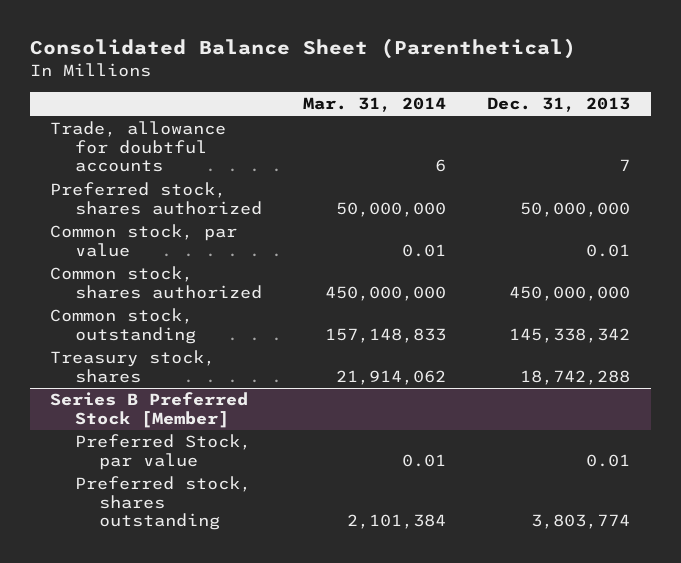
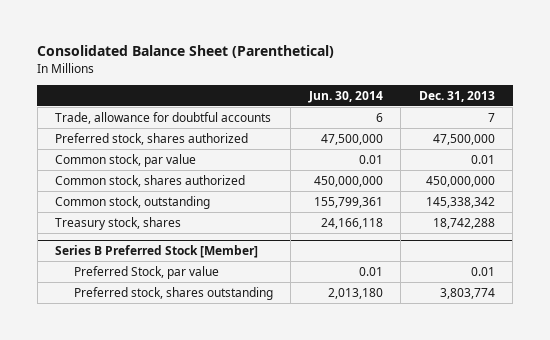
- | Mar. 31, 2014 | Dec. 31, 2013
+ | Jun. 30, 2014 | Dec. 31, 2013
- Preferred stock, shares authorized | 50,000,000 | 50,000,000
+ Preferred stock, shares authorized | 47,500,000 | 47,500,000

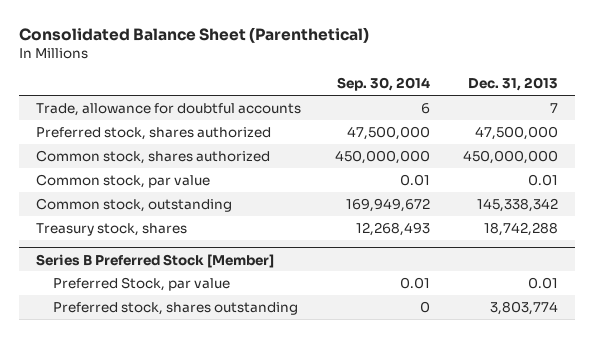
- | Jun. 30, 2014 | Dec. 31, 2013
+ | Sep. 30, 2014 | Dec. 31, 2013
moved down: Common stock, par value | 0.01 | 0.01

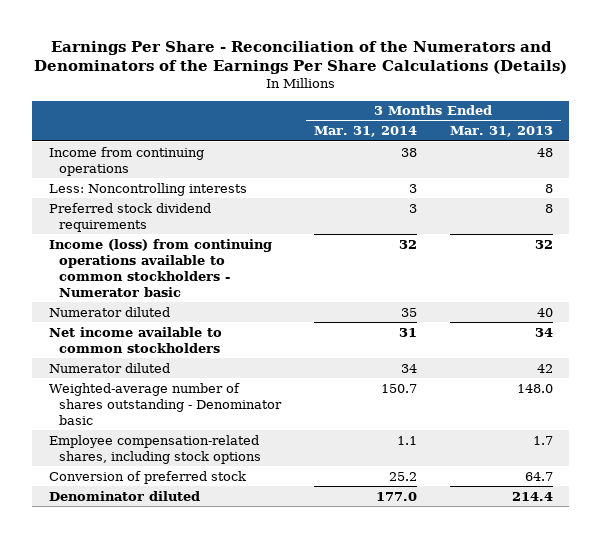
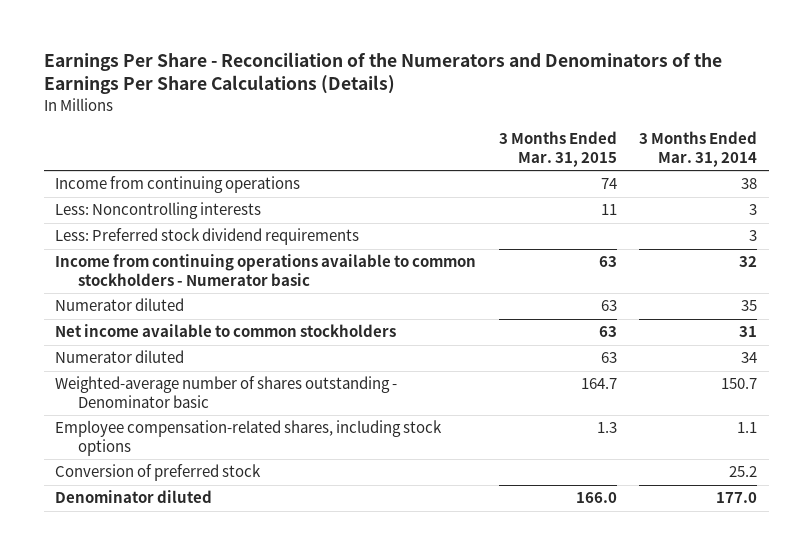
- | 3 Months Ended Mar. 31, 2014 | 3 Months Ended Mar. 31, 2013
+ | 3 Months Ended Mar. 31, 2015 | 3 Months Ended Mar. 31, 2014
- Preferred stock dividend requirements | 3 | 8
- Income (loss) from continuing operations available to common stockholders - Numerator basic | 32 | 32
+ Less: Preferred stock dividend requirements | | 3
+ Income from continuing operations available to common stockholders - Numerator basic | 63 | 32

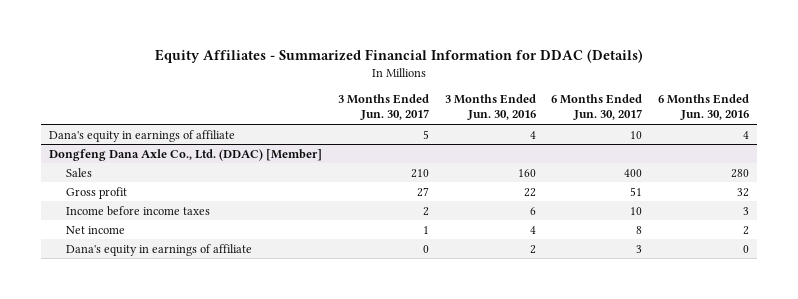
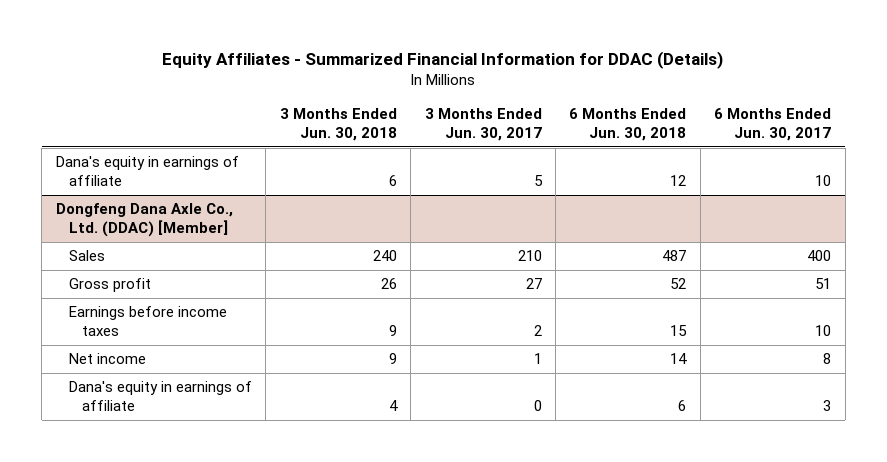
- | 3 Months Ended Jun. 30, 2017 | 3 Months Ended Jun. 30, 2016 | 6 Months Ended Jun. 30, 2017 | 6 Months Ended Jun. 30, 2016
+ | 3 Months Ended Jun. 30, 2018 | 3 Months Ended Jun. 30, 2017 | 6 Months Ended Jun. 30, 2018 | 6 Months Ended Jun. 30, 2017
@ Dongfeng Dana Axle Co., Ltd. (DDAC) [Member]
- Income before income taxes | 2 | 6 | 10 | 3
+ Earnings before income taxes | 9 | 2 | 15 | 10

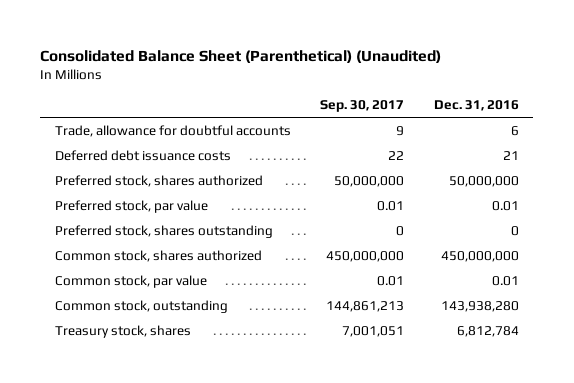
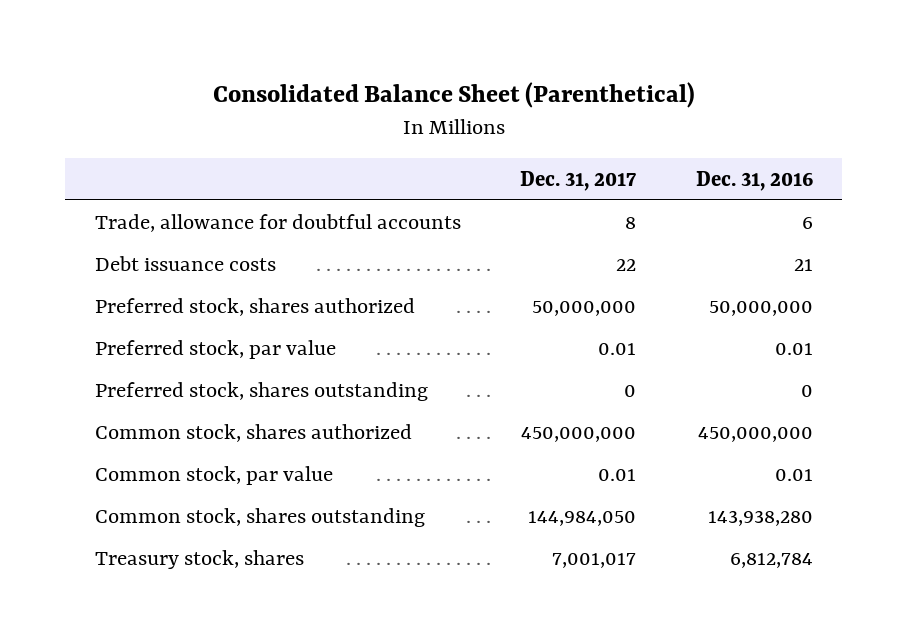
- Consolidated Balance Sheet (Parenthetical) (Unaudited)
+ Consolidated Balance Sheet (Parenthetical)
- | Sep. 30, 2017 | Dec. 31, 2016
+ | Dec. 31, 2017 | Dec. 31, 2016
- Deferred debt issuance costs | 22 | 21
+ Debt issuance costs | 22 | 21
- Common stock, outstanding | 144,861,213 | 143,938,280
+ Common stock, shares outstanding | 144,984,050 | 143,938,280

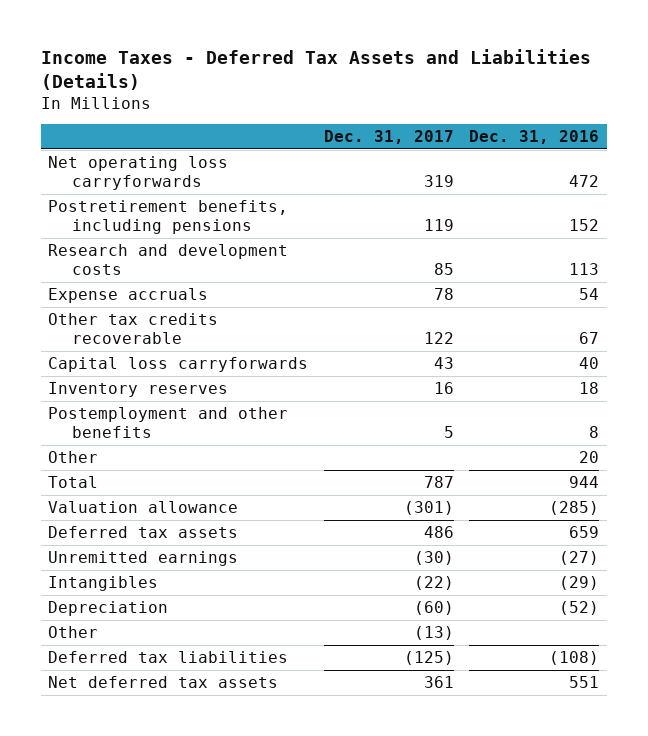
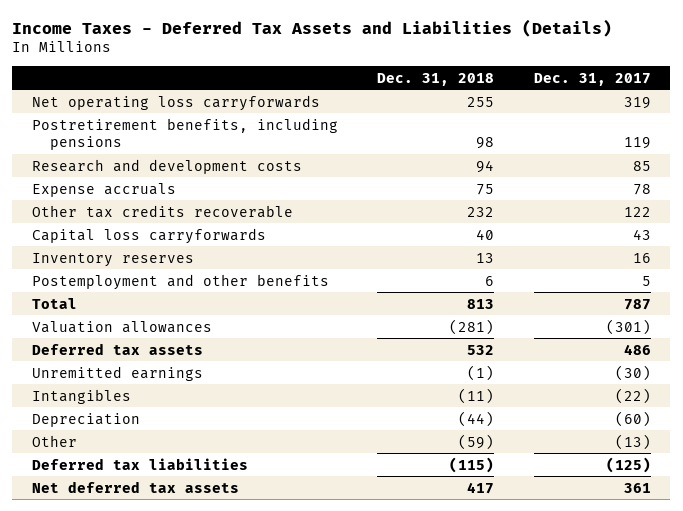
- | Dec. 31, 2017 | Dec. 31, 2016
+ | Dec. 31, 2018 | Dec. 31, 2017
- Other | | 20
- Valuation allowance | (301) | (285)
+ Valuation allowances | (281) | (301)

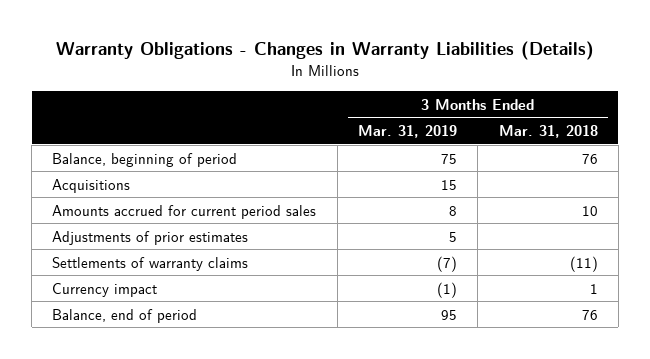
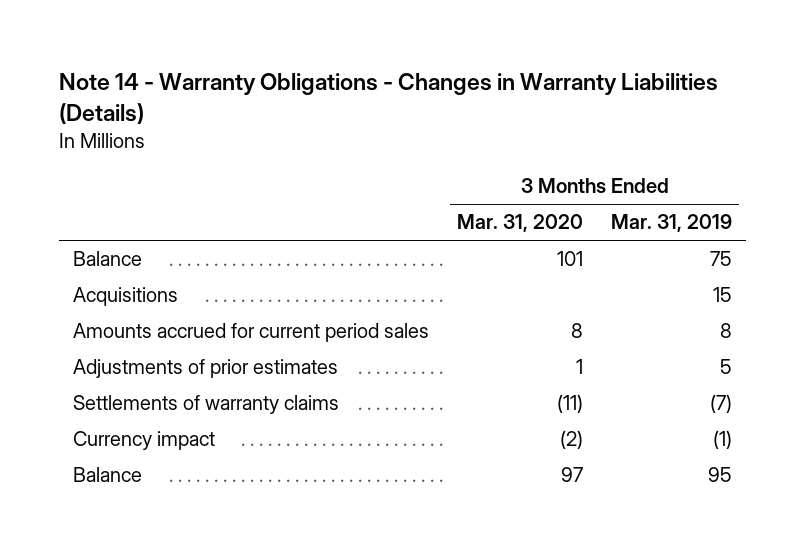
- Warranty Obligations - Changes in Warranty Liabilities (Details)
+ Note 14 - Warranty Obligations - Changes in Warranty Liabilities (Details)
- | 3 Months Ended Mar. 31, 2019 | 3 Months Ended Mar. 31, 2018
+ | 3 Months Ended Mar. 31, 2020 | 3 Months Ended Mar. 31, 2019
- Balance, beginning of period | 75 | 76
+ Balance | 101 | 75
- Balance, end of period | 95 | 76
+ Balance | 97 | 95

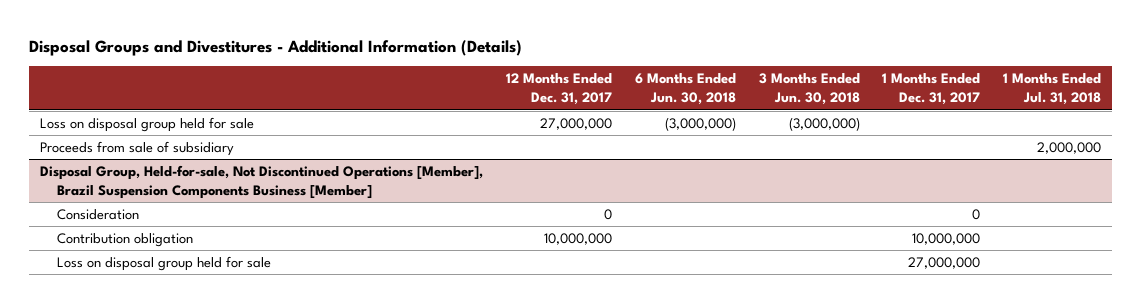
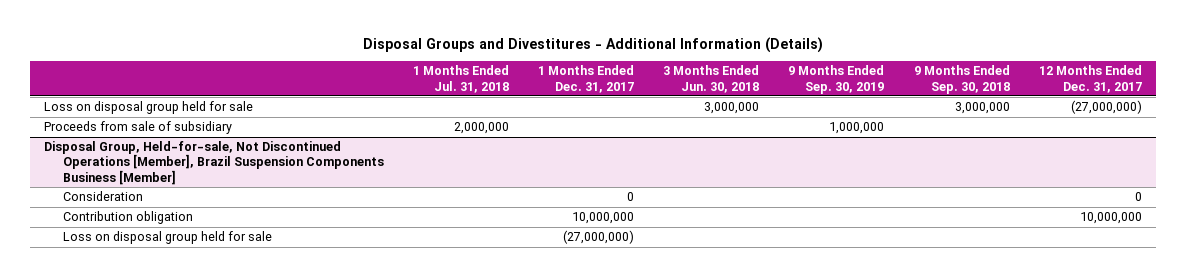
- | 12 Months Ended Dec. 31, 2017 | 6 Months Ended Jun. 30, 2018 | 3 Months Ended Jun. 30, 2018 | 1 Months Ended Dec. 31, 2017 | 1 Months Ended Jul. 31, 2018
+ | 1 Months Ended Jul. 31, 2018 | 1 Months Ended Dec. 31, 2017 | 3 Months Ended Jun. 30, 2018 | 9 Months Ended Sep. 30, 2019 | 9 Months Ended Sep. 30, 2018 | 12 Months Ended Dec. 31, 2017
- Loss on disposal group held for sale | 27,000,000 | (3,000,000) | (3,000,000) | |
+ Loss on disposal group held for sale | | | 3,000,000 | | 3,000,000 | (27,000,000)
@ Disposal Group, Held-for-sale, Not Discontinued Operations [Member], Brazil Suspension Components Business [Member]
- Loss on disposal group held for sale | | | | 27,000,000 |
+ Loss on disposal group held for sale | | (27,000,000) | | | |

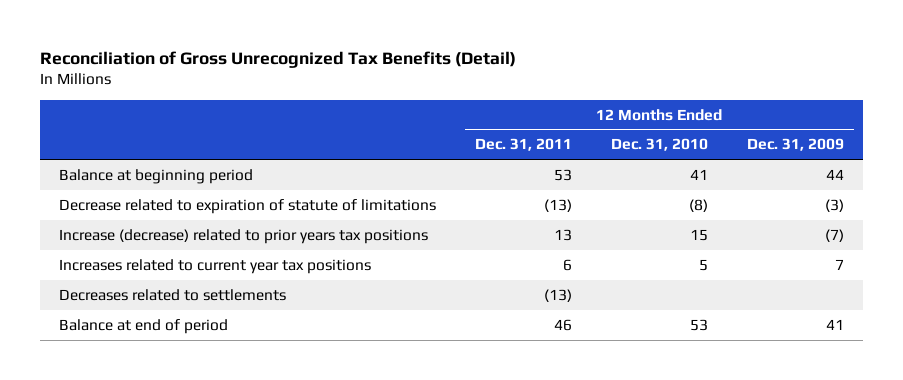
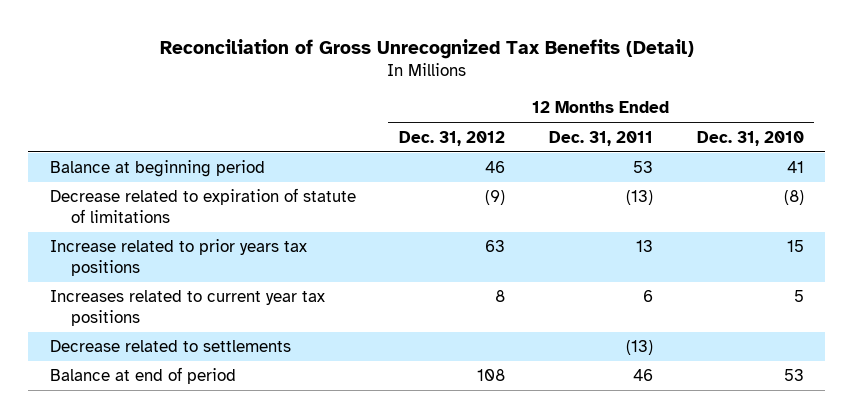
- | 12 Months Ended Dec. 31, 2011 | 12 Months Ended Dec. 31, 2010 | 12 Months Ended Dec. 31, 2009
+ | 12 Months Ended Dec. 31, 2012 | 12 Months Ended Dec. 31, 2011 | 12 Months Ended Dec. 31, 2010
- Increase (decrease) related to prior years tax positions | 13 | 15 | (7)
+ Increase related to prior years tax positions | 63 | 13 | 15
- Decreases related to settlements | (13) | |
+ Decrease related to settlements | | (13) |

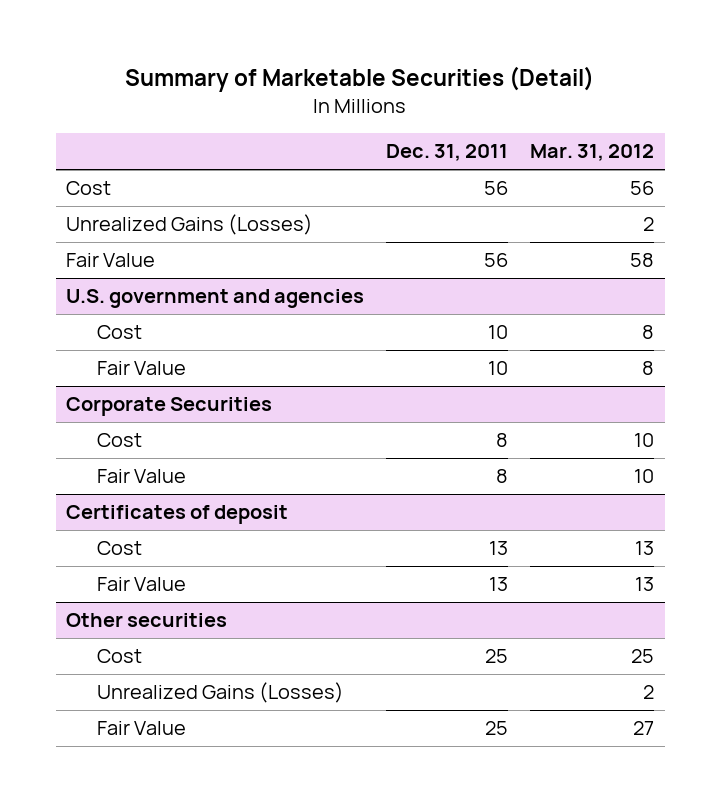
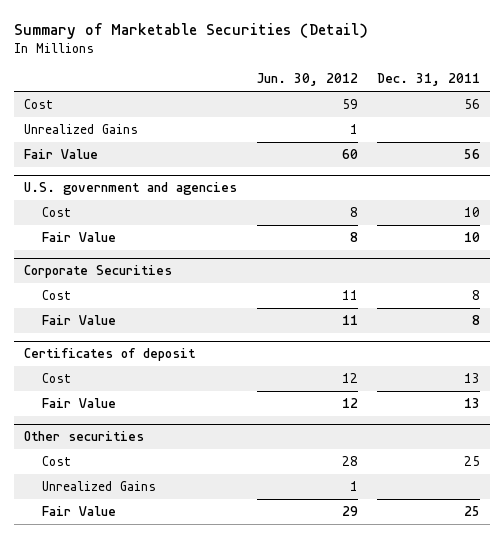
- | Dec. 31, 2011 | Mar. 31, 2012
+ | Jun. 30, 2012 | Dec. 31, 2011
- Unrealized Gains (Losses) | | 2
+ Unrealized Gains | 1 |
@ Other securities
- Unrealized Gains (Losses) | | 2
+ Unrealized Gains | 1 |

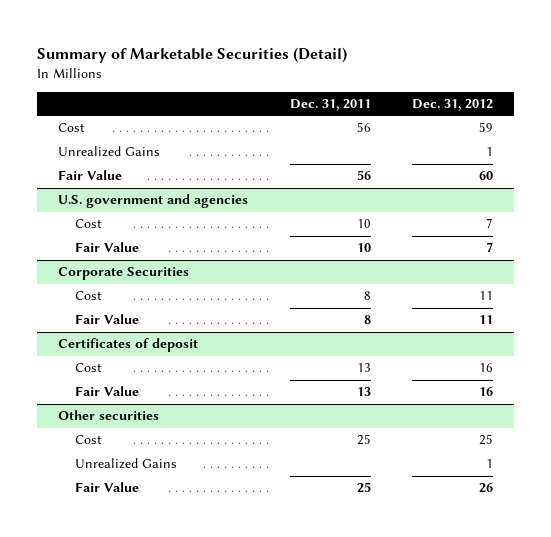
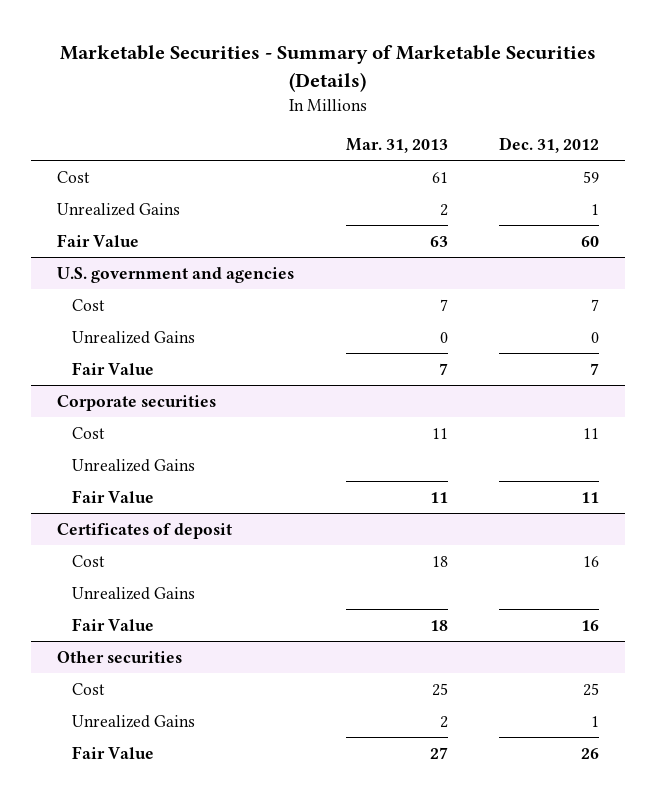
- Summary of Marketable Securities (Detail)
+ Marketable Securities - Summary of Marketable Securities (Details)
- | Dec. 31, 2011 | Dec. 31, 2012
+ | Mar. 31, 2013 | Dec. 31, 2012
@ U.S. government and agencies
+ Unrealized Gains | 0 | 0
- Corporate Securities
+ Corporate securities
+ Unrealized Gains
@ Certificates of deposit
+ Unrealized Gains

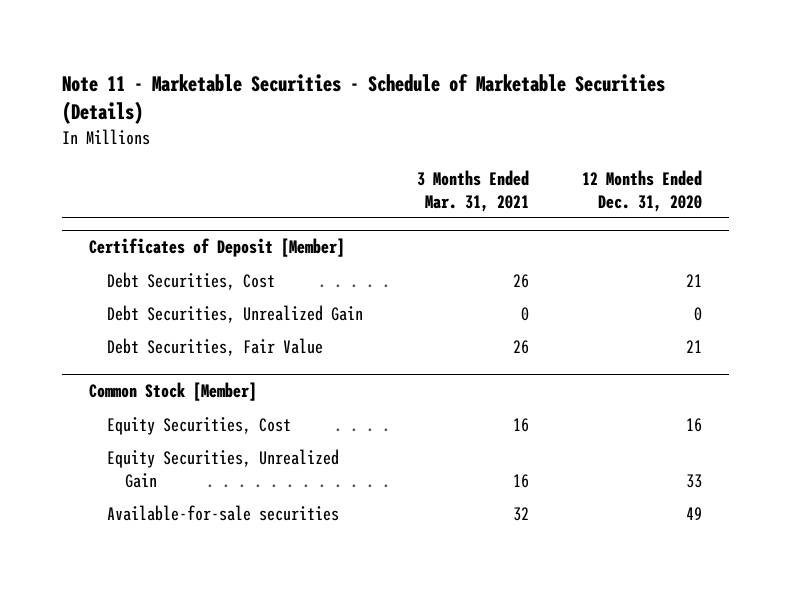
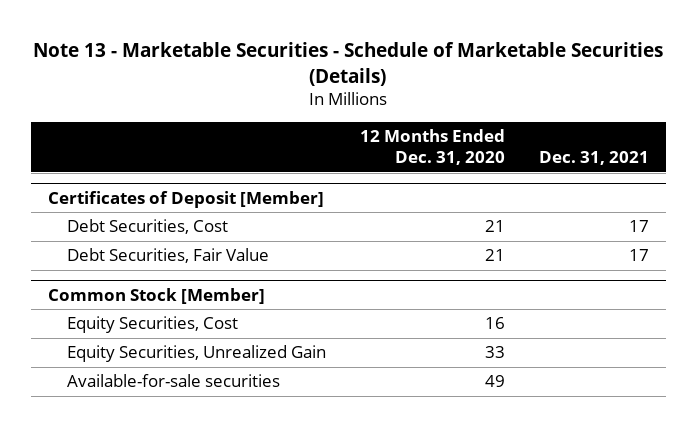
- Note 11 - Marketable Securities - Schedule of Marketable Securities (Details)
+ Note 13 - Marketable Securities - Schedule of Marketable Securities (Details)
- | 3 Months Ended Mar. 31, 2021 | 12 Months Ended Dec. 31, 2020
+ | 12 Months Ended Dec. 31, 2020 | Dec. 31, 2021
@ Certificates of Deposit [Member]
- Debt Securities, Unrealized Gain | 0 | 0

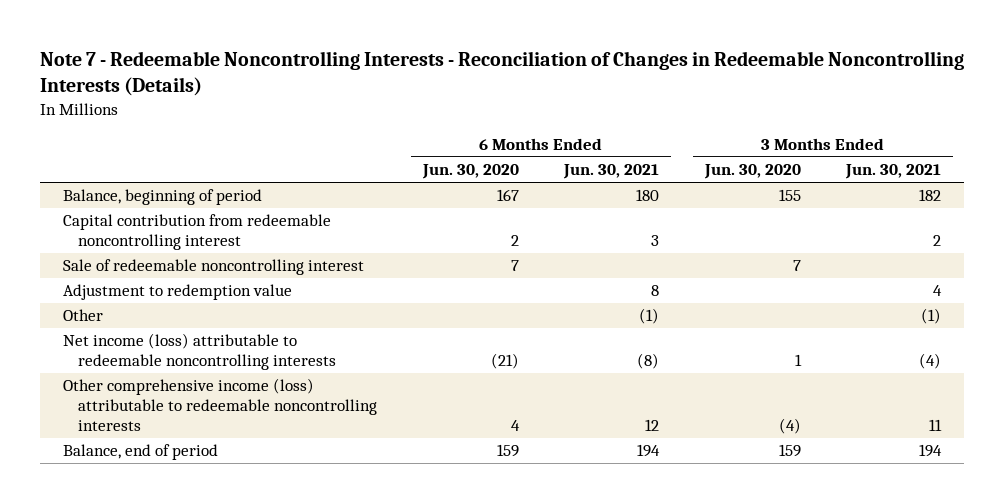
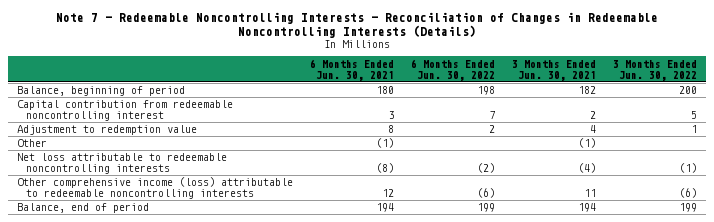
- | 6 Months Ended Jun. 30, 2020 | 6 Months Ended Jun. 30, 2021 | 3 Months Ended Jun. 30, 2020 | 3 Months Ended Jun. 30, 2021
+ | 6 Months Ended Jun. 30, 2021 | 6 Months Ended Jun. 30, 2022 | 3 Months Ended Jun. 30, 2021 | 3 Months Ended Jun. 30, 2022
- Sale of redeemable noncontrolling interest | 7 | | 7 |
- Net income (loss) attributable to redeemable noncontrolling interests | (21) | (8) | 1 | (4)
+ Net loss attributable to redeemable noncontrolling interests | (8) | (2) | (4) | (1)

